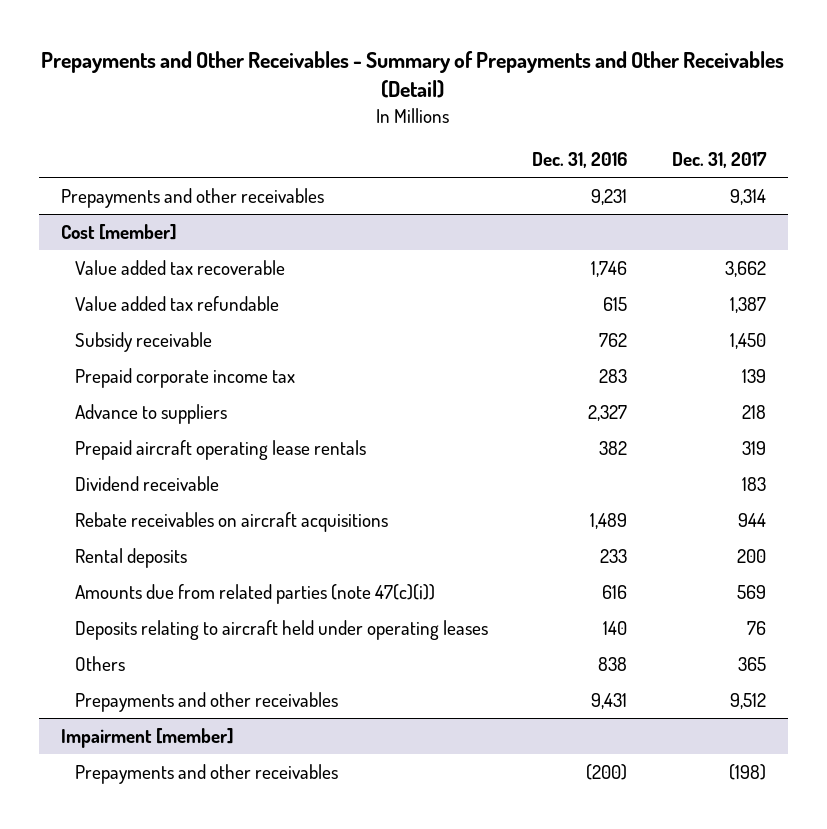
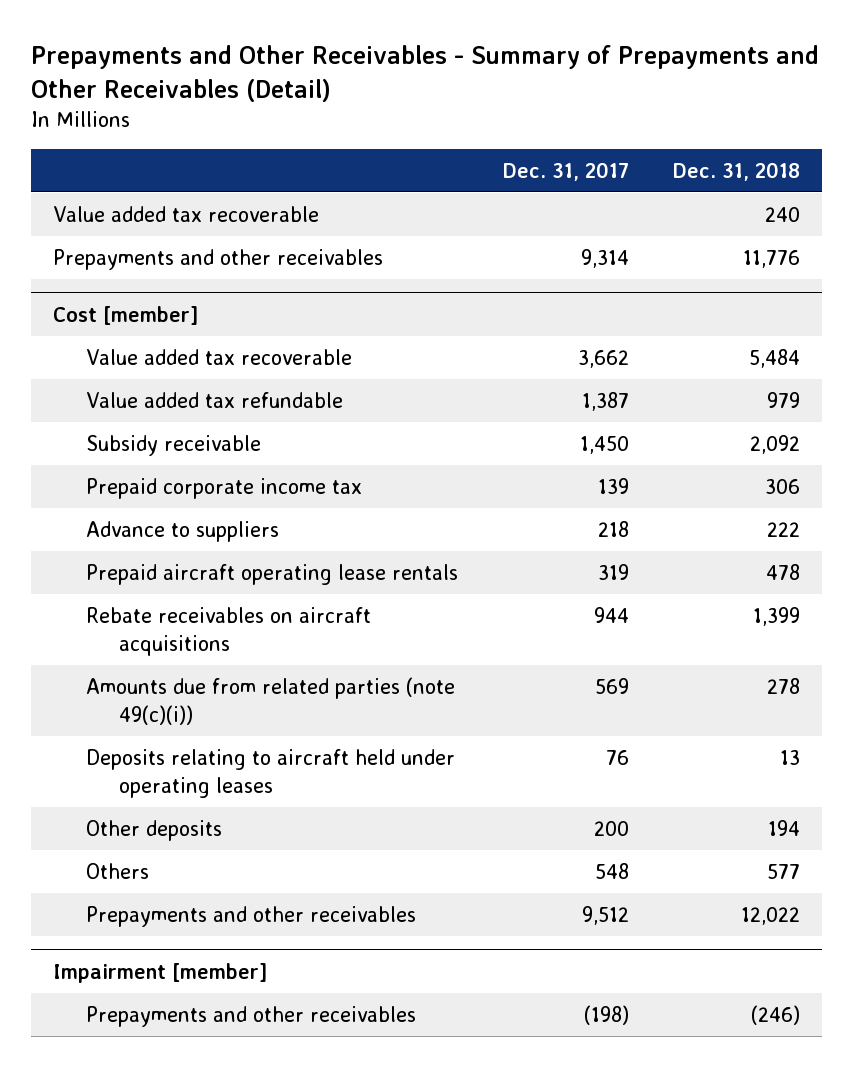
- | Dec. 31, 2016 | Dec. 31, 2017
+ | Dec. 31, 2017 | Dec. 31, 2018
+ Value added tax recoverable | | 240
@ Cost [member]
- Dividend receivable | | 183
- Rental deposits | 233 | 200
- Amounts due from related parties (note 47(c)(i)) | 616 | 569
+ Amounts due from related parties (note 49(c)(i)) | 569 | 278
- Others | 838 | 365
+ Other deposits | 200 | 194
+ Others | 548 | 577

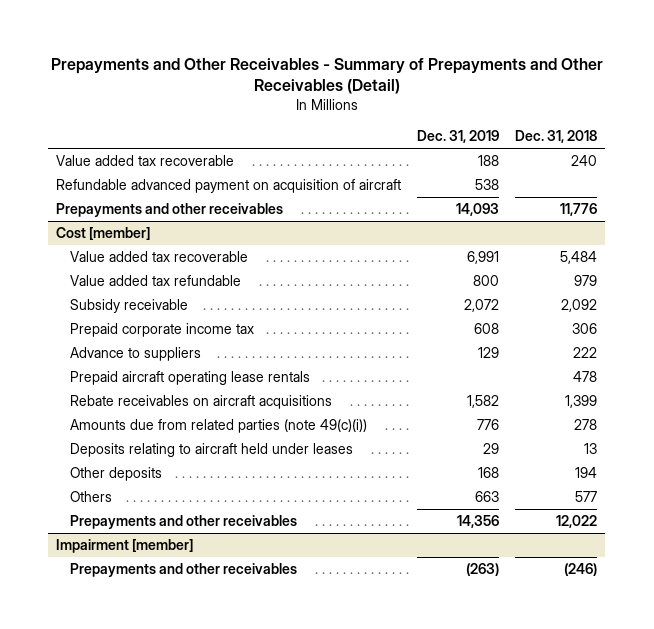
- | Dec. 31, 2017 | Dec. 31, 2018
+ | Dec. 31, 2019 | Dec. 31, 2018
+ Refundable advanced payment on acquisition of aircraft | 538 |
@ Cost [member]
- Deposits relating to aircraft held under operating leases | 76 | 13
+ Deposits relating to aircraft held under leases | 29 | 13

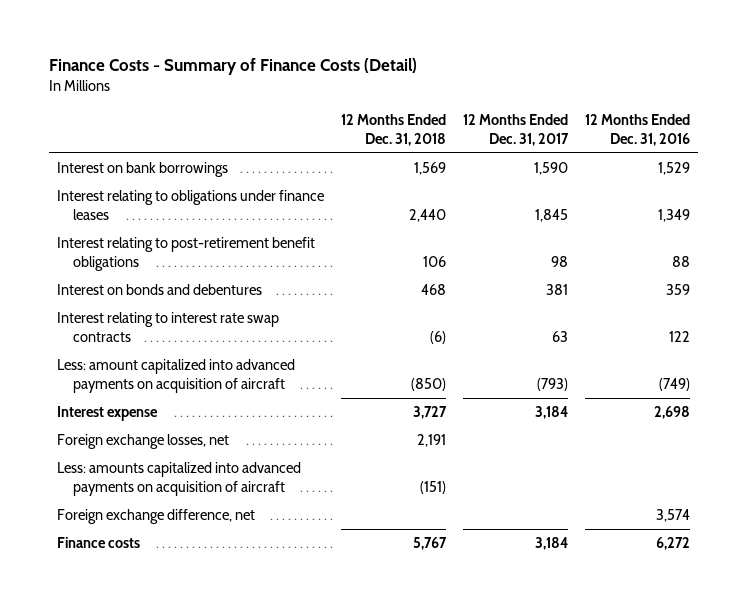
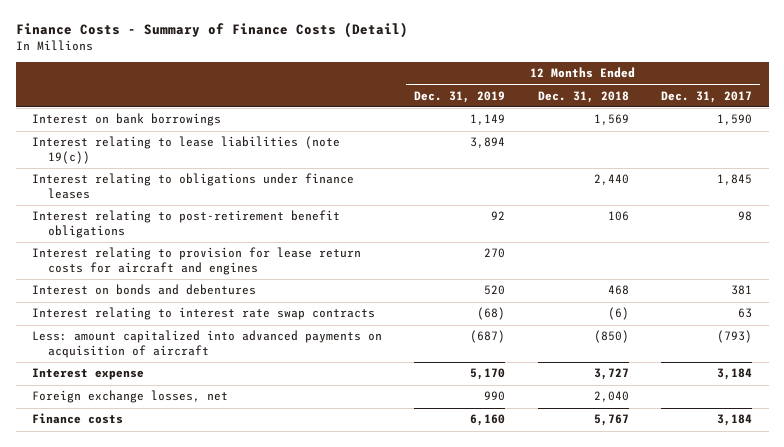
- | 12 Months Ended Dec. 31, 2018 | 12 Months Ended Dec. 31, 2017 | 12 Months Ended Dec. 31, 2016
+ | 12 Months Ended Dec. 31, 2019 | 12 Months Ended Dec. 31, 2018 | 12 Months Ended Dec. 31, 2017
+ Interest relating to lease liabilities (note 19(c)) | 3,894 | |
+ Interest relating to provision for lease return costs for aircraft and engines | 270 | |
- Foreign exchange losses, net | 2,191 | |
- Less: amounts capitalized into advanced payments on acquisition of aircraft | (151) | |
- Foreign exchange difference, net | | | 3,574
+ Foreign exchange losses, net | 990 | 2,040 |

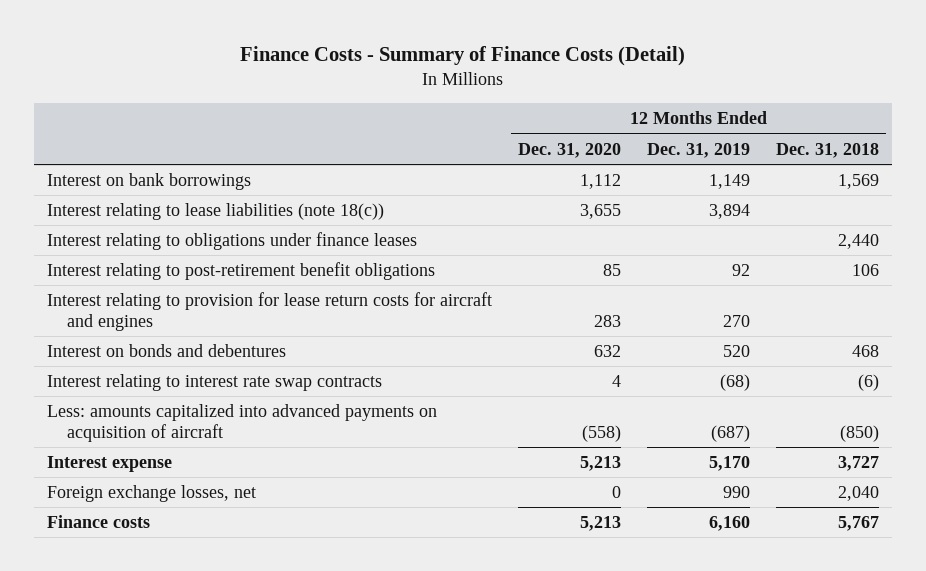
- | 12 Months Ended Dec. 31, 2019 | 12 Months Ended Dec. 31, 2018 | 12 Months Ended Dec. 31, 2017
+ | 12 Months Ended Dec. 31, 2020 | 12 Months Ended Dec. 31, 2019 | 12 Months Ended Dec. 31, 2018
- Interest relating to lease liabilities (note 19(c)) | 3,894 | |
+ Interest relating to lease liabilities (note 18(c)) | 3,655 | 3,894 |
- Less: amount capitalized into advanced payments on acquisition of aircraft | (687) | (850) | (793)
+ Less: amounts capitalized into advanced payments on acquisition of aircraft | (558) | (687) | (850)

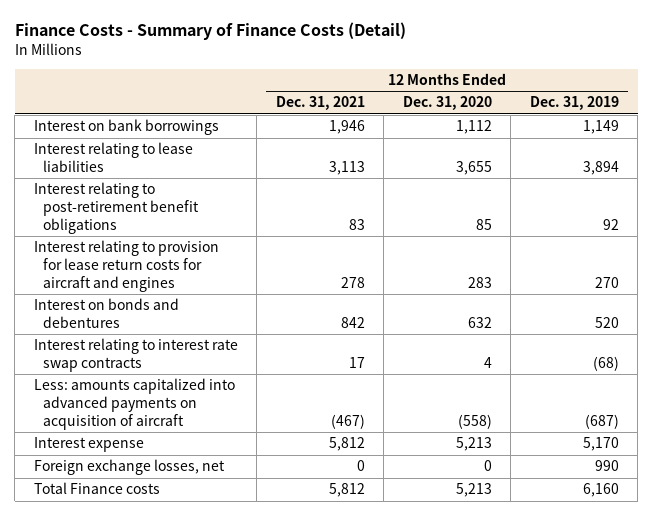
- | 12 Months Ended Dec. 31, 2020 | 12 Months Ended Dec. 31, 2019 | 12 Months Ended Dec. 31, 2018
+ | 12 Months Ended Dec. 31, 2021 | 12 Months Ended Dec. 31, 2020 | 12 Months Ended Dec. 31, 2019
- Interest relating to lease liabilities (note 18(c)) | 3,655 | 3,894 |
- Interest relating to obligations under finance leases | | | 2,440
+ Interest relating to lease liabilities | 3,113 | 3,655 | 3,894
- Finance costs | 5,213 | 6,160 | 5,767
+ Total Finance costs | 5,812 | 5,213 | 6,160

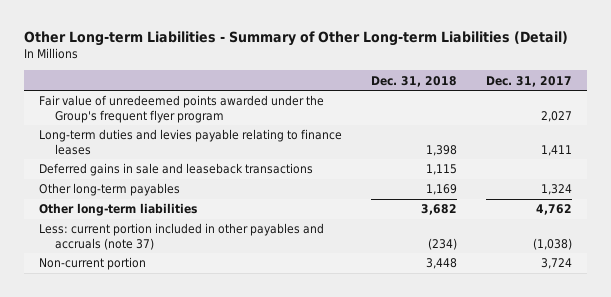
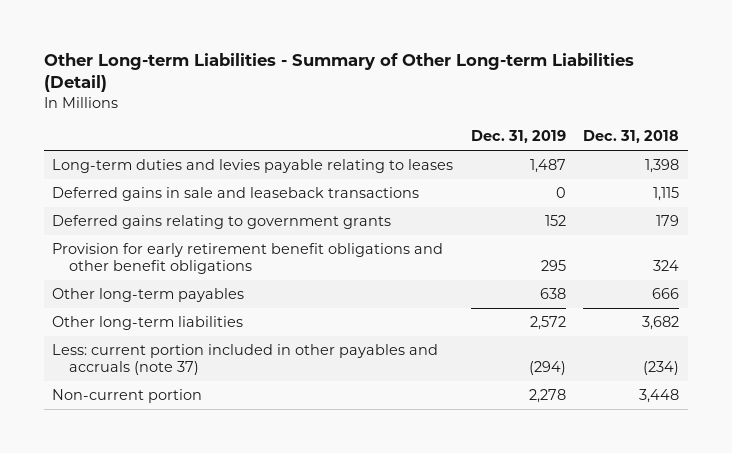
- | Dec. 31, 2018 | Dec. 31, 2017
+ | Dec. 31, 2019 | Dec. 31, 2018
- Fair value of unredeemed points awarded under the Group's frequent flyer program | | 2,027
- Long-term duties and levies payable relating to finance leases | 1,398 | 1,411
+ Long-term duties and levies payable relating to leases | 1,487 | 1,398
- Other long-term payables | 1,169 | 1,324
+ Deferred gains relating to government grants | 152 | 179
+ Provision for early retirement benefit obligations and other benefit obligations | 295 | 324
+ Other long-term payables | 638 | 666

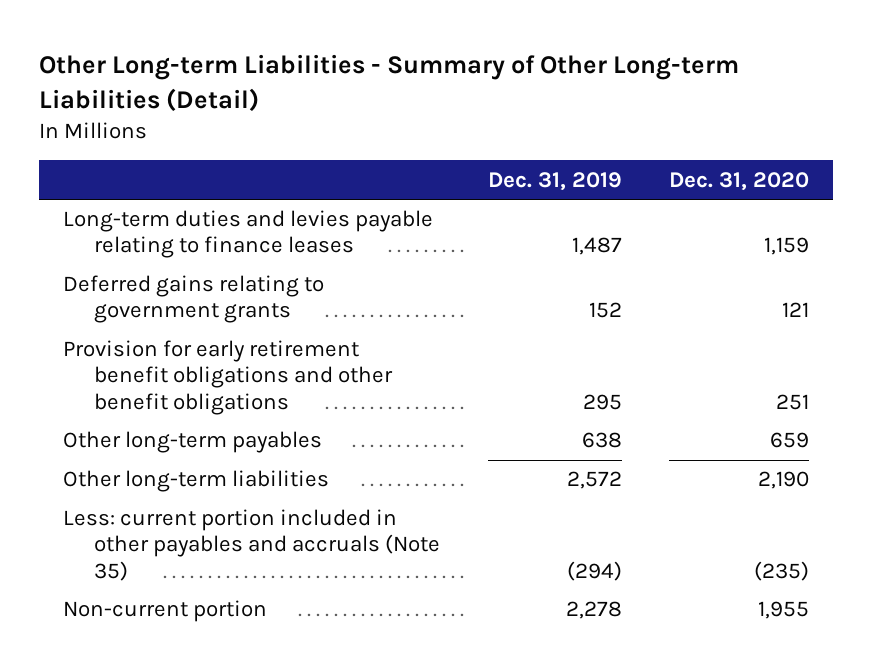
- | Dec. 31, 2019 | Dec. 31, 2018
+ | Dec. 31, 2019 | Dec. 31, 2020
- Long-term duties and levies payable relating to leases | 1,487 | 1,398
- Deferred gains in sale and leaseback transactions | 0 | 1,115
+ Long-term duties and levies payable relating to finance leases | 1,487 | 1,159
- Less: current portion included in other payables and accruals (note 37) | (294) | (234)
+ Less: current portion included in other payables and accruals (Note 35) | (294) | (235)

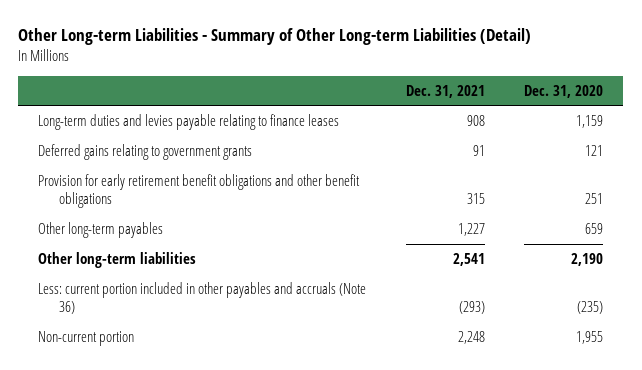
- | Dec. 31, 2019 | Dec. 31, 2020
+ | Dec. 31, 2021 | Dec. 31, 2020
- Less: current portion included in other payables and accruals (Note 35) | (294) | (235)
+ Less: current portion included in other payables and accruals (Note 36) | (293) | (235)

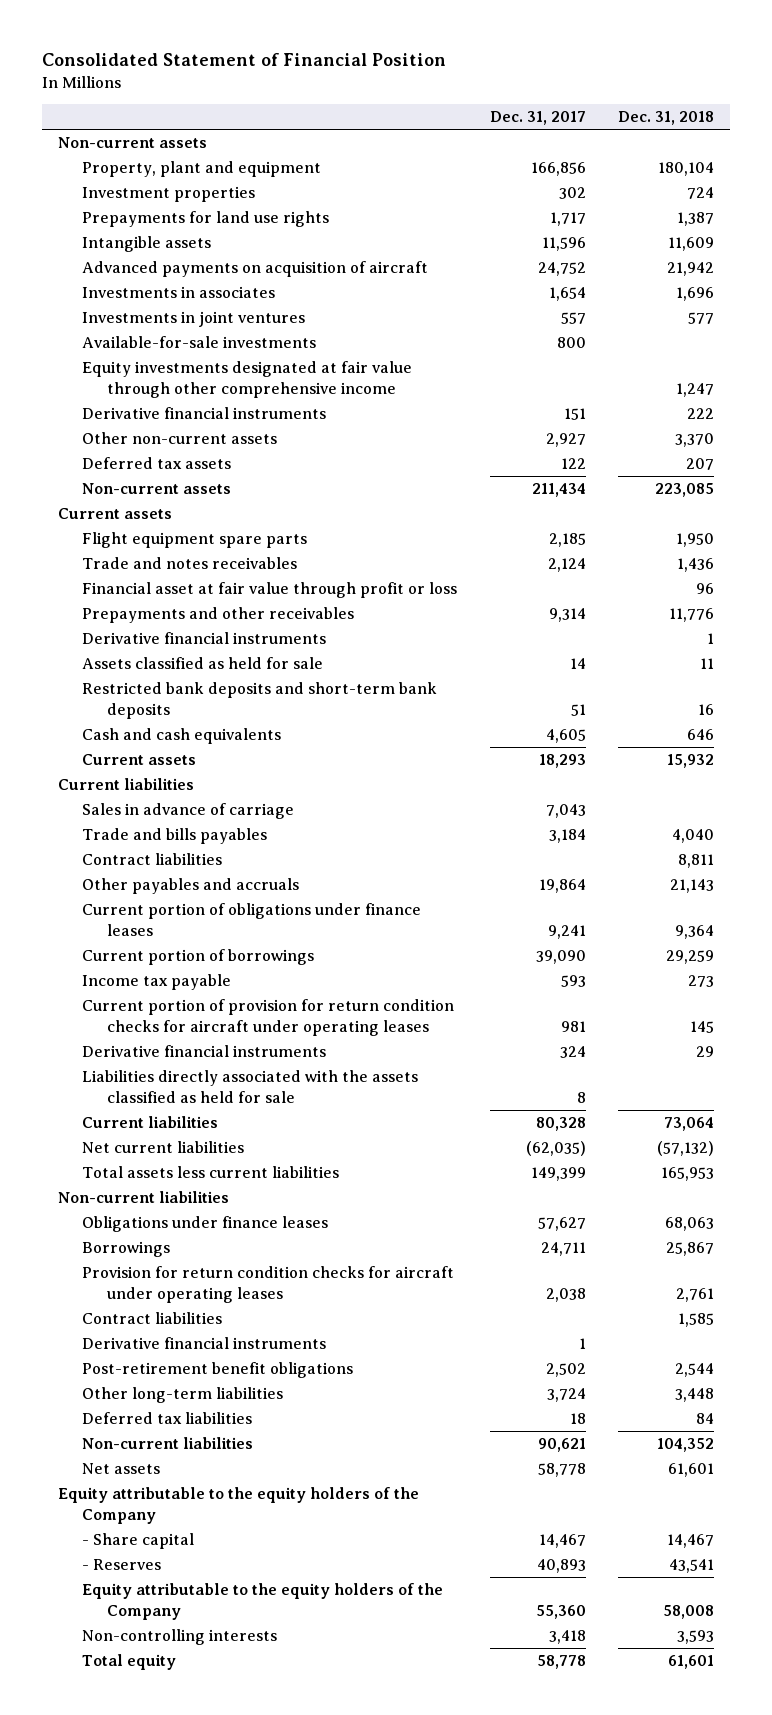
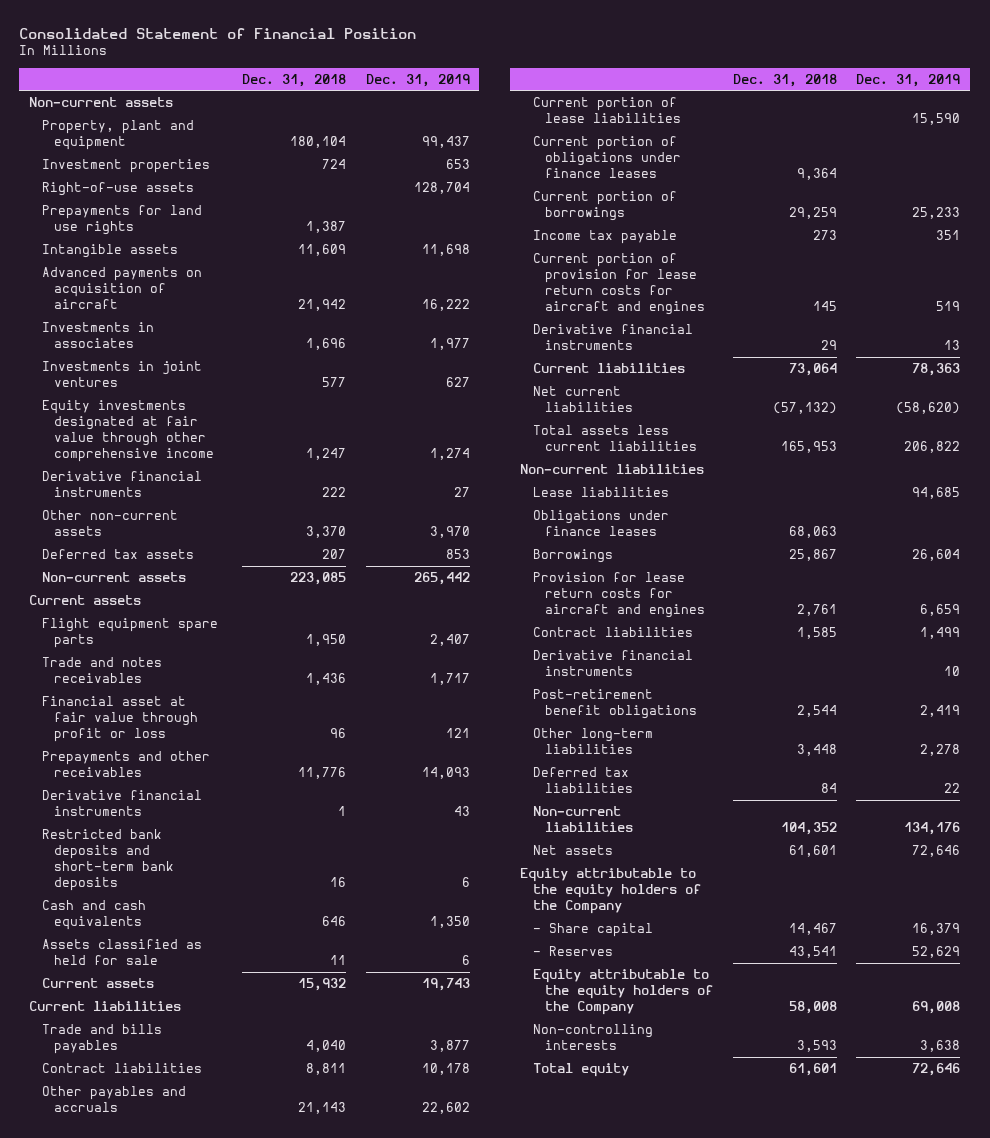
- | Dec. 31, 2017 | Dec. 31, 2018
+ | Dec. 31, 2018 | Dec. 31, 2019
+ Right-of-use assets | | 128,704
- Available-for-sale investments | 800 |
moved down: Assets classified as held for sale | 11 | 6
- Sales in advance of carriage | 7,043 |
+ Current portion of lease liabilities | | 15,590
- Current portion of provision for return condition checks for aircraft under operating leases | 981 | 145
+ Current portion of provision for lease return costs for aircraft and engines | 145 | 519
- Liabilities directly associated with the assets classified as held for sale | 8 |
+ Lease liabilities | | 94,685
- Provision for return condition checks for aircraft under operating leases | 2,038 | 2,761
+ Provision for lease return costs for aircraft and engines | 2,761 | 6,659

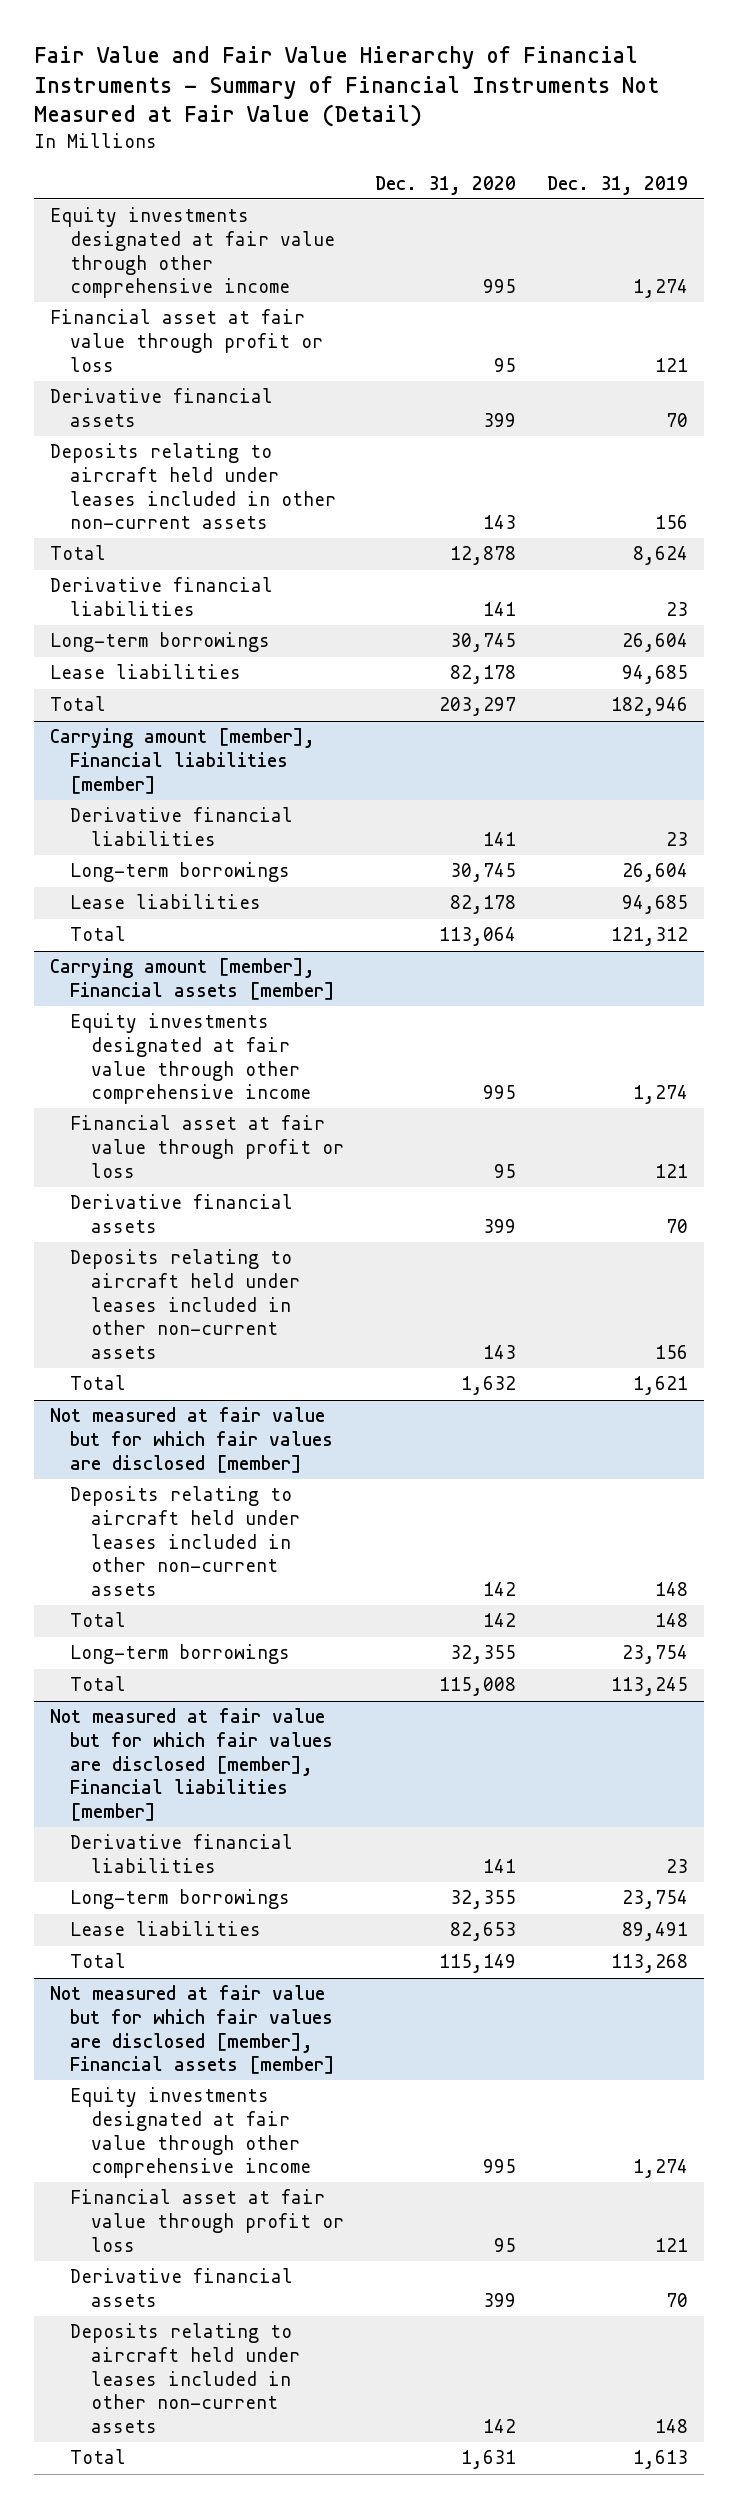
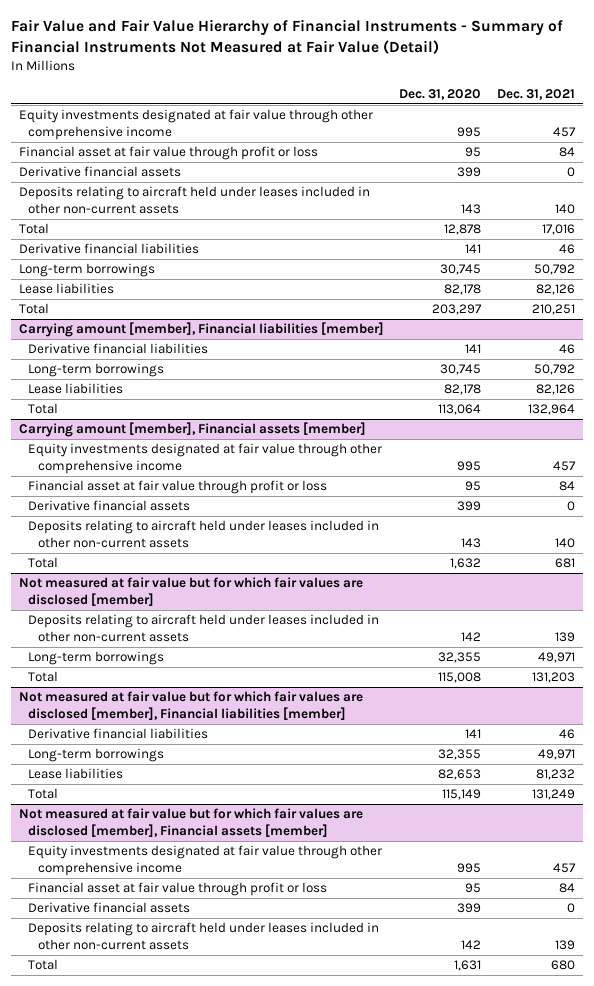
- | Dec. 31, 2020 | Dec. 31, 2019
+ | Dec. 31, 2020 | Dec. 31, 2021
@ Not measured at fair value but for which fair values are disclosed [member]
- Total | 142 | 148

